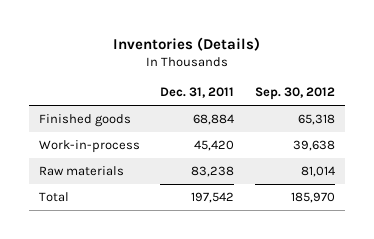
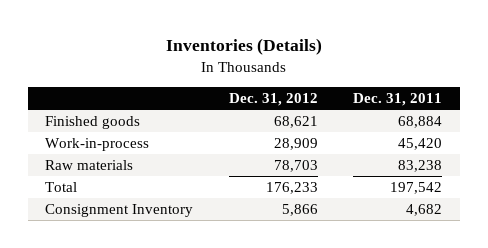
- | Dec. 31, 2011 | Sep. 30, 2012
+ | Dec. 31, 2012 | Dec. 31, 2011
+ Consignment Inventory | 5,866 | 4,682

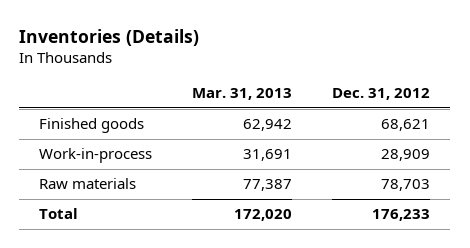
- | Dec. 31, 2012 | Dec. 31, 2011
+ | Mar. 31, 2013 | Dec. 31, 2012
- Consignment Inventory | 5,866 | 4,682

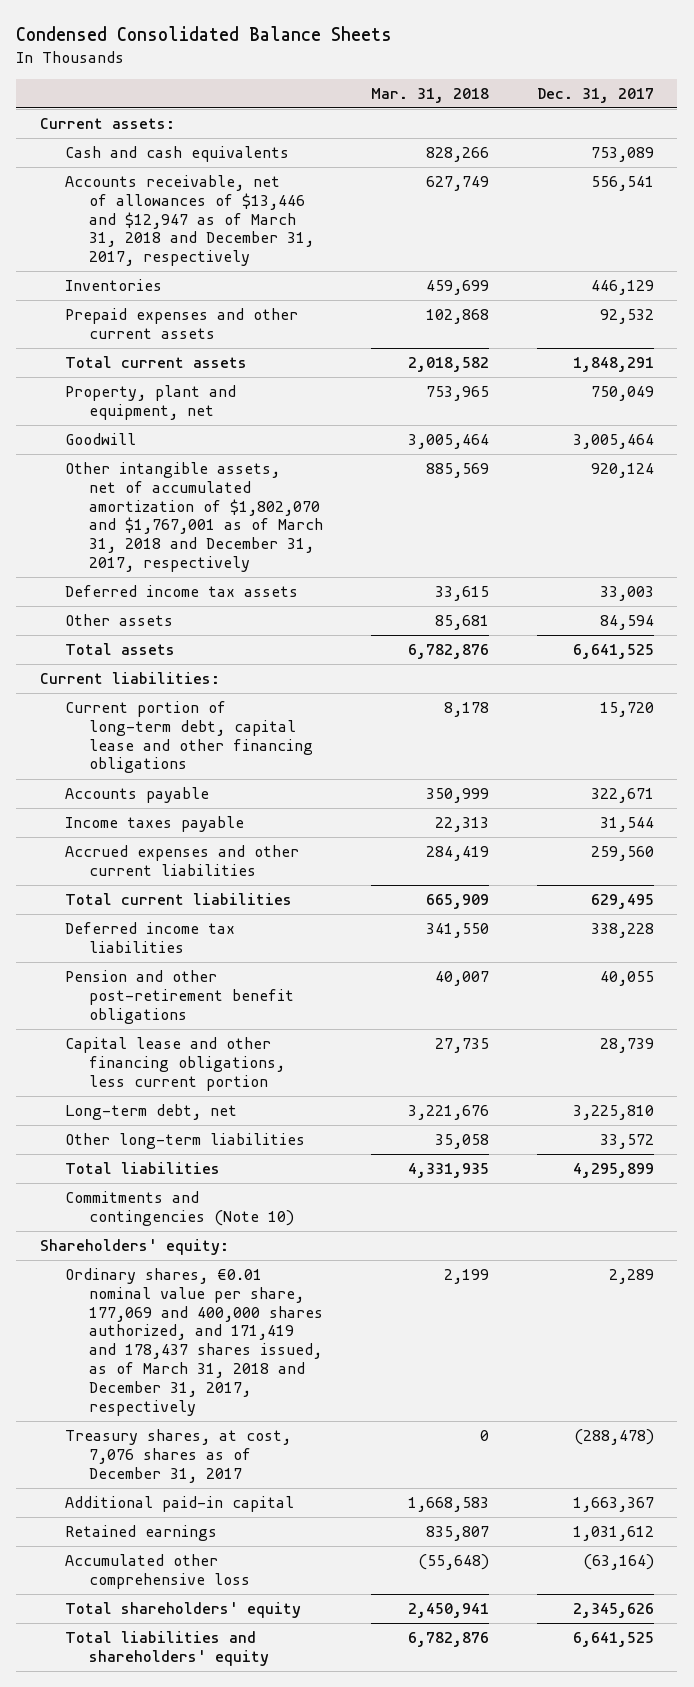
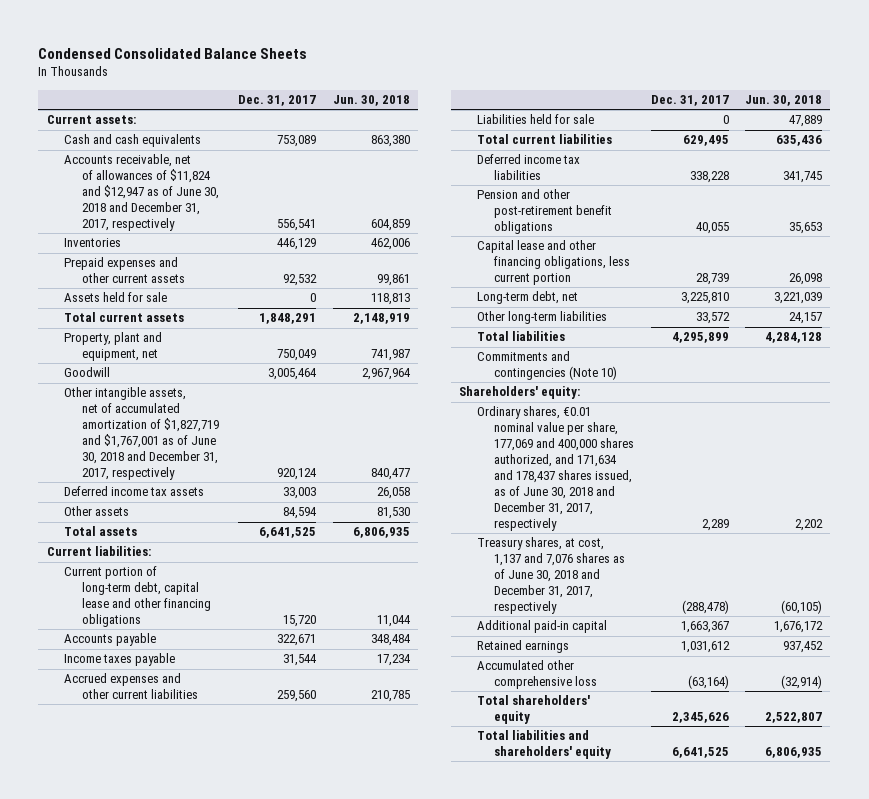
- | Mar. 31, 2018 | Dec. 31, 2017
+ | Dec. 31, 2017 | Jun. 30, 2018
- Accounts receivable, net of allowances of $13,446 and $12,947 as of March 31, 2018 and December 31, 2017, respectively | 627,749 | 556,541
+ Accounts receivable, net of allowances of $11,824 and $12,947 as of June 30, 2018 and December 31, 2017, respectively | 556,541 | 604,859
+ Assets held for sale | 0 | 118,813
- Other intangible assets, net of accumulated amortization of $1,802,070 and $1,767,001 as of March 31, 2018 and December 31, 2017, respectively | 885,569 | 920,124
+ Other intangible assets, net of accumulated amortization of $1,827,719 and $1,767,001 as of June 30, 2018 and December 31, 2017, respectively | 920,124 | 840,477
+ Liabilities held for sale | 0 | 47,889
- Ordinary shares, €0.01 nominal value per share, 177,069 and 400,000 shares authorized, and 171,419 and 178,437 shares issued, as of March 31, 2018 and December 31, 2017, respectively | 2,199 | 2,289
- Treasury shares, at cost, 7,076 shares as of December 31, 2017 | 0 | (288,478)
+ Ordinary shares, €0.01 nominal value per share, 177,069 and 400,000 shares authorized, and 171,634 and 178,437 shares issued, as of June 30, 2018 and December 31, 2017, respectively | 2,289 | 2,202
+ Treasury shares, at cost, 1,137 and 7,076 shares as of June 30, 2018 and December 31, 2017, respectively | (288,478) | (60,105)

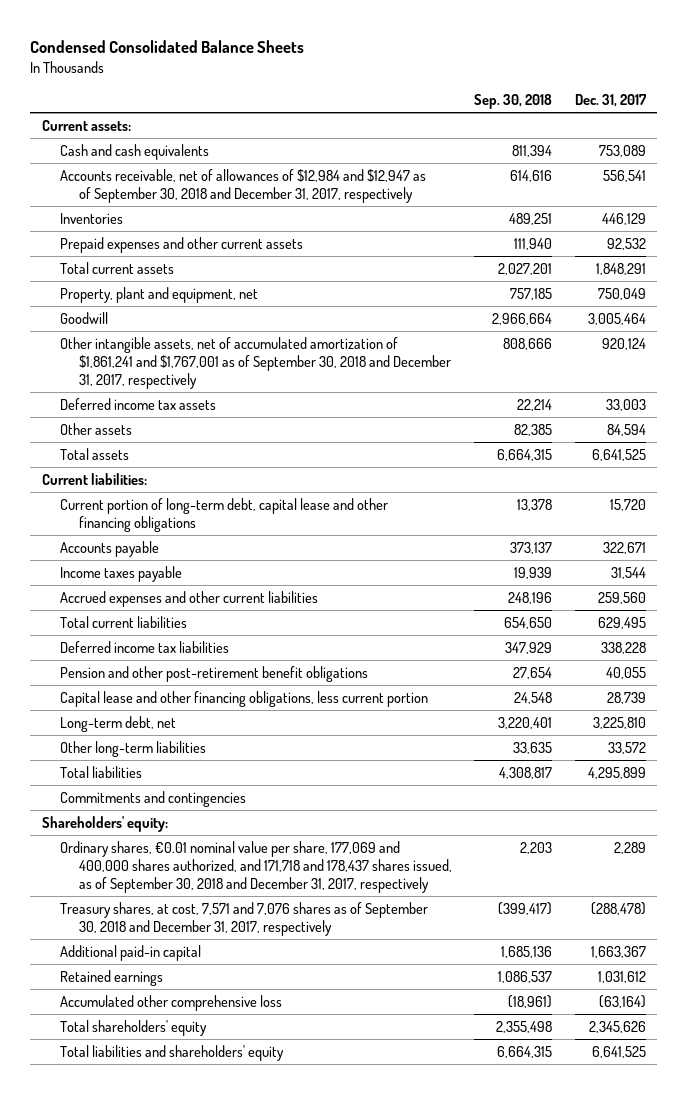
- | Dec. 31, 2017 | Jun. 30, 2018
+ | Sep. 30, 2018 | Dec. 31, 2017
- Accounts receivable, net of allowances of $11,824 and $12,947 as of June 30, 2018 and December 31, 2017, respectively | 556,541 | 604,859
+ Accounts receivable, net of allowances of $12,984 and $12,947 as of September 30, 2018 and December 31, 2017, respectively | 614,616 | 556,541
- Assets held for sale | 0 | 118,813
- Other intangible assets, net of accumulated amortization of $1,827,719 and $1,767,001 as of June 30, 2018 and December 31, 2017, respectively | 920,124 | 840,477
+ Other intangible assets, net of accumulated amortization of $1,861,241 and $1,767,001 as of September 30, 2018 and December 31, 2017, respectively | 808,666 | 920,124
- Liabilities held for sale | 0 | 47,889
- Commitments and contingencies (Note 10)
+ Commitments and contingencies
- Ordinary shares, €0.01 nominal value per share, 177,069 and 400,000 shares authorized, and 171,634 and 178,437 shares issued, as of June 30, 2018 and December 31, 2017, respectively | 2,289 | 2,202
- Treasury shares, at cost, 1,137 and 7,076 shares as of June 30, 2018 and December 31, 2017, respectively | (288,478) | (60,105)
+ Ordinary shares, €0.01 nominal value per share, 177,069 and 400,000 shares authorized, and 171,718 and 178,437 shares issued, as of September 30, 2018 and December 31, 2017, respectively | 2,203 | 2,289
+ Treasury shares, at cost, 7,571 and 7,076 shares as of September 30, 2018 and December 31, 2017, respectively | (399,417) | (288,478)

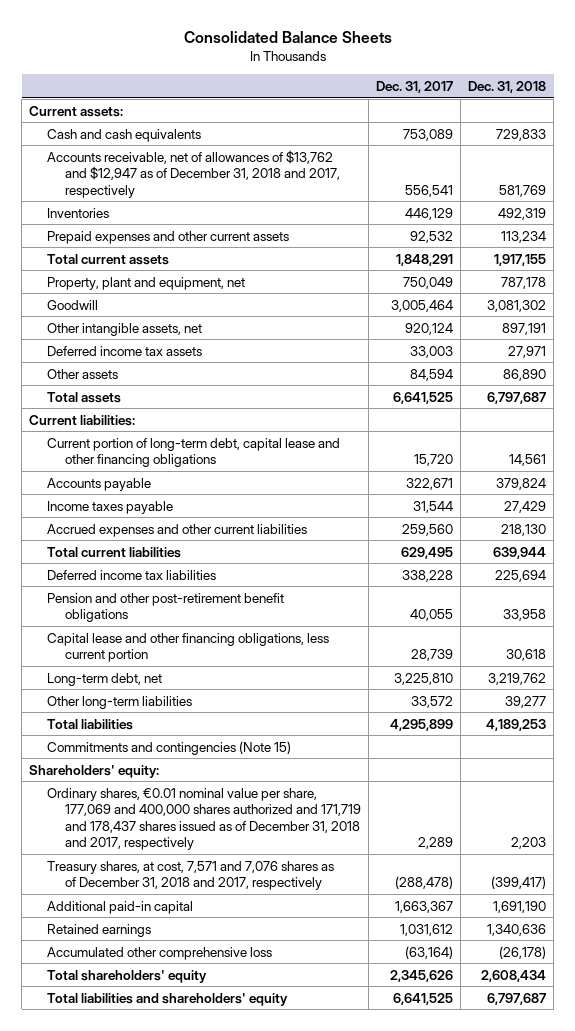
- Condensed Consolidated Balance Sheets
+ Consolidated Balance Sheets
- | Sep. 30, 2018 | Dec. 31, 2017
+ | Dec. 31, 2017 | Dec. 31, 2018
- Accounts receivable, net of allowances of $12,984 and $12,947 as of September 30, 2018 and December 31, 2017, respectively | 614,616 | 556,541
+ Accounts receivable, net of allowances of $13,762 and $12,947 as of December 31, 2018 and 2017, respectively | 556,541 | 581,769
- Other intangible assets, net of accumulated amortization of $1,861,241 and $1,767,001 as of September 30, 2018 and December 31, 2017, respectively | 808,666 | 920,124
+ Other intangible assets, net | 920,124 | 897,191
- Commitments and contingencies
+ Commitments and contingencies (Note 15)
- Ordinary shares, €0.01 nominal value per share, 177,069 and 400,000 shares authorized, and 171,718 and 178,437 shares issued, as of September 30, 2018 and December 31, 2017, respectively | 2,203 | 2,289
- Treasury shares, at cost, 7,571 and 7,076 shares as of September 30, 2018 and December 31, 2017, respectively | (399,417) | (288,478)
+ Ordinary shares, €0.01 nominal value per share, 177,069 and 400,000 shares authorized and 171,719 and 178,437 shares issued as of December 31, 2018 and 2017, respectively | 2,289 | 2,203
+ Treasury shares, at cost, 7,571 and 7,076 shares as of December 31, 2018 and 2017, respectively | (288,478) | (399,417)

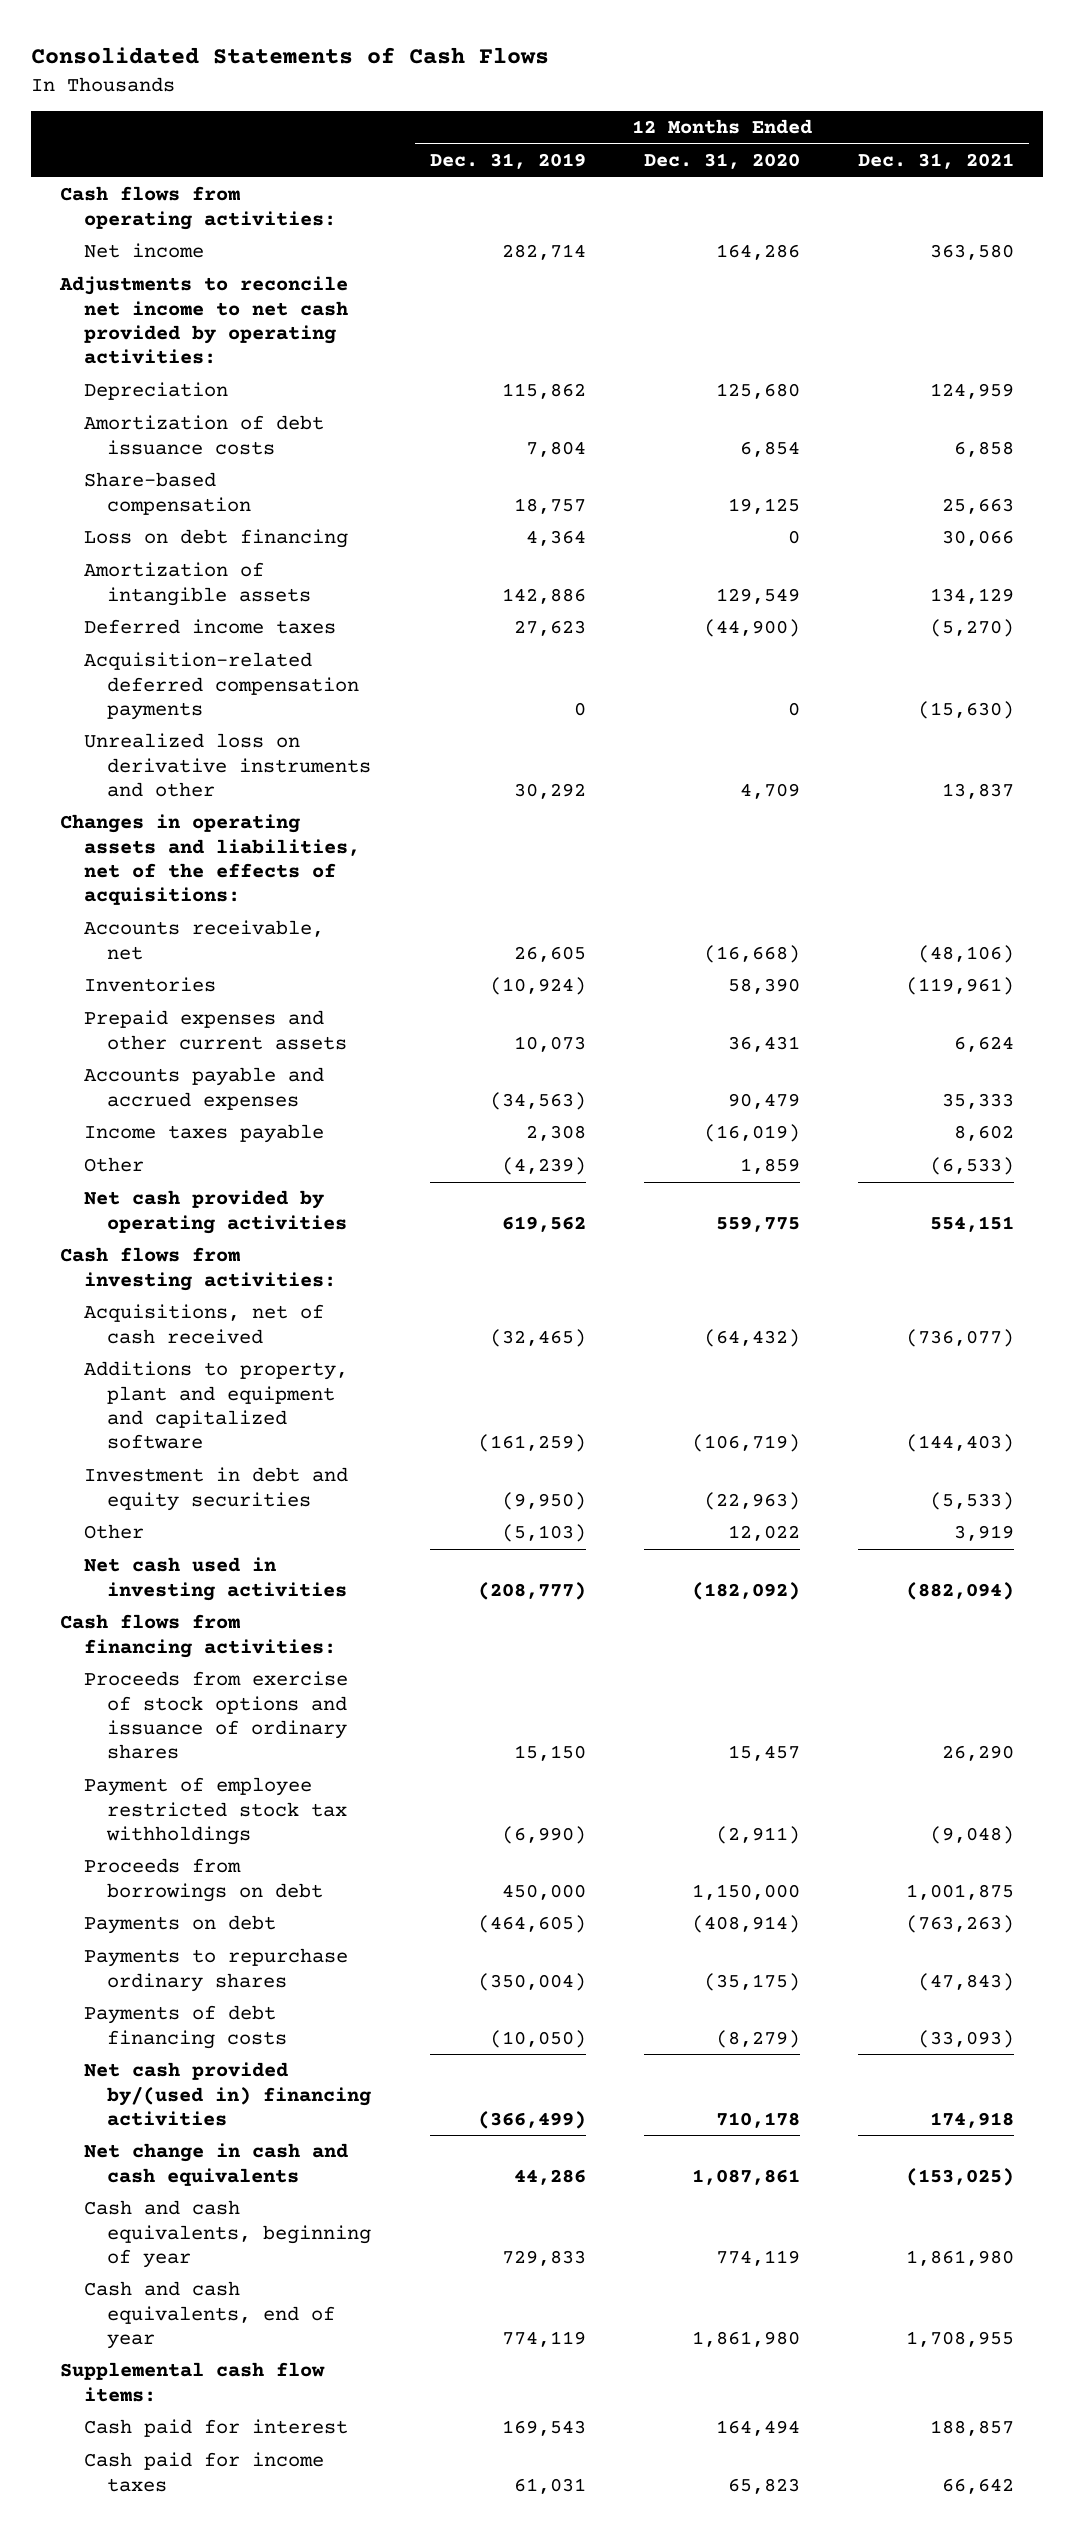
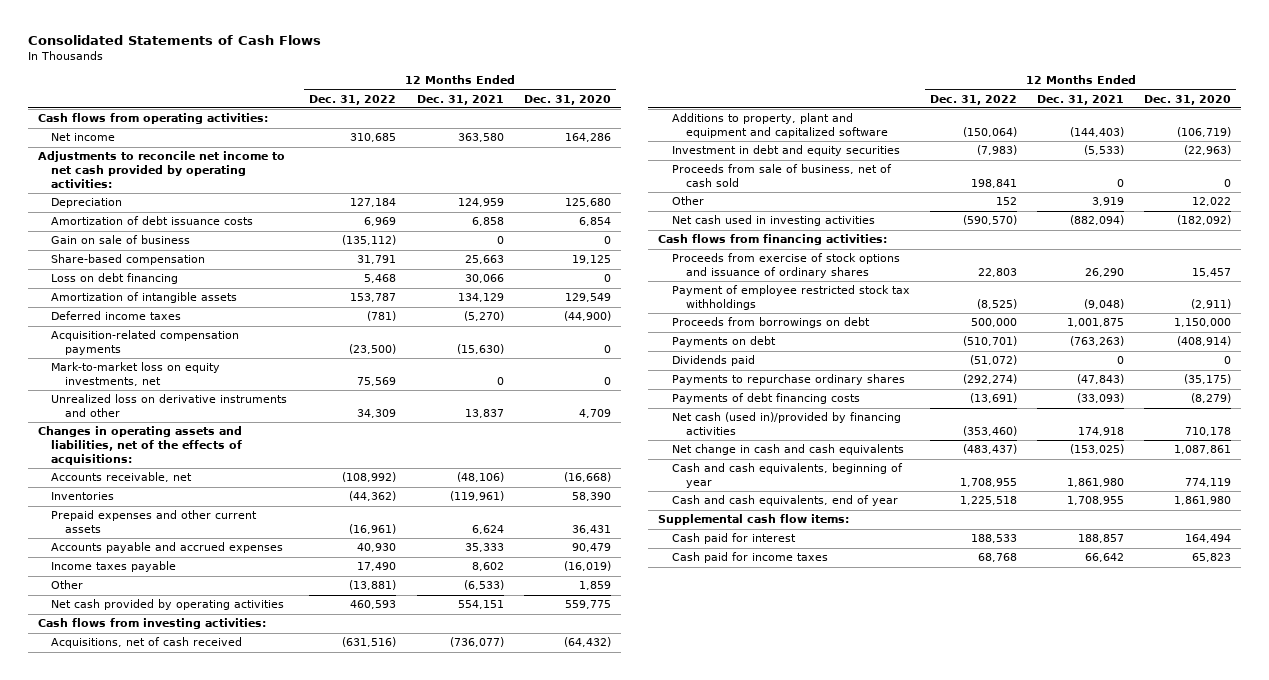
- | 12 Months Ended Dec. 31, 2019 | 12 Months Ended Dec. 31, 2020 | 12 Months Ended Dec. 31, 2021
+ | 12 Months Ended Dec. 31, 2022 | 12 Months Ended Dec. 31, 2021 | 12 Months Ended Dec. 31, 2020
+ Gain on sale of business | (135,112) | 0 | 0
- Acquisition-related deferred compensation payments | 0 | 0 | (15,630)
+ Acquisition-related compensation payments | (23,500) | (15,630) | 0
+ Mark-to-market loss on equity investments, net | 75,569 | 0 | 0
+ Proceeds from sale of business, net of cash sold | 198,841 | 0 | 0
+ Dividends paid | (51,072) | 0 | 0
- Net cash provided by/(used in) financing activities | (366,499) | 710,178 | 174,918
+ Net cash (used in)/provided by financing activities | (353,460) | 174,918 | 710,178

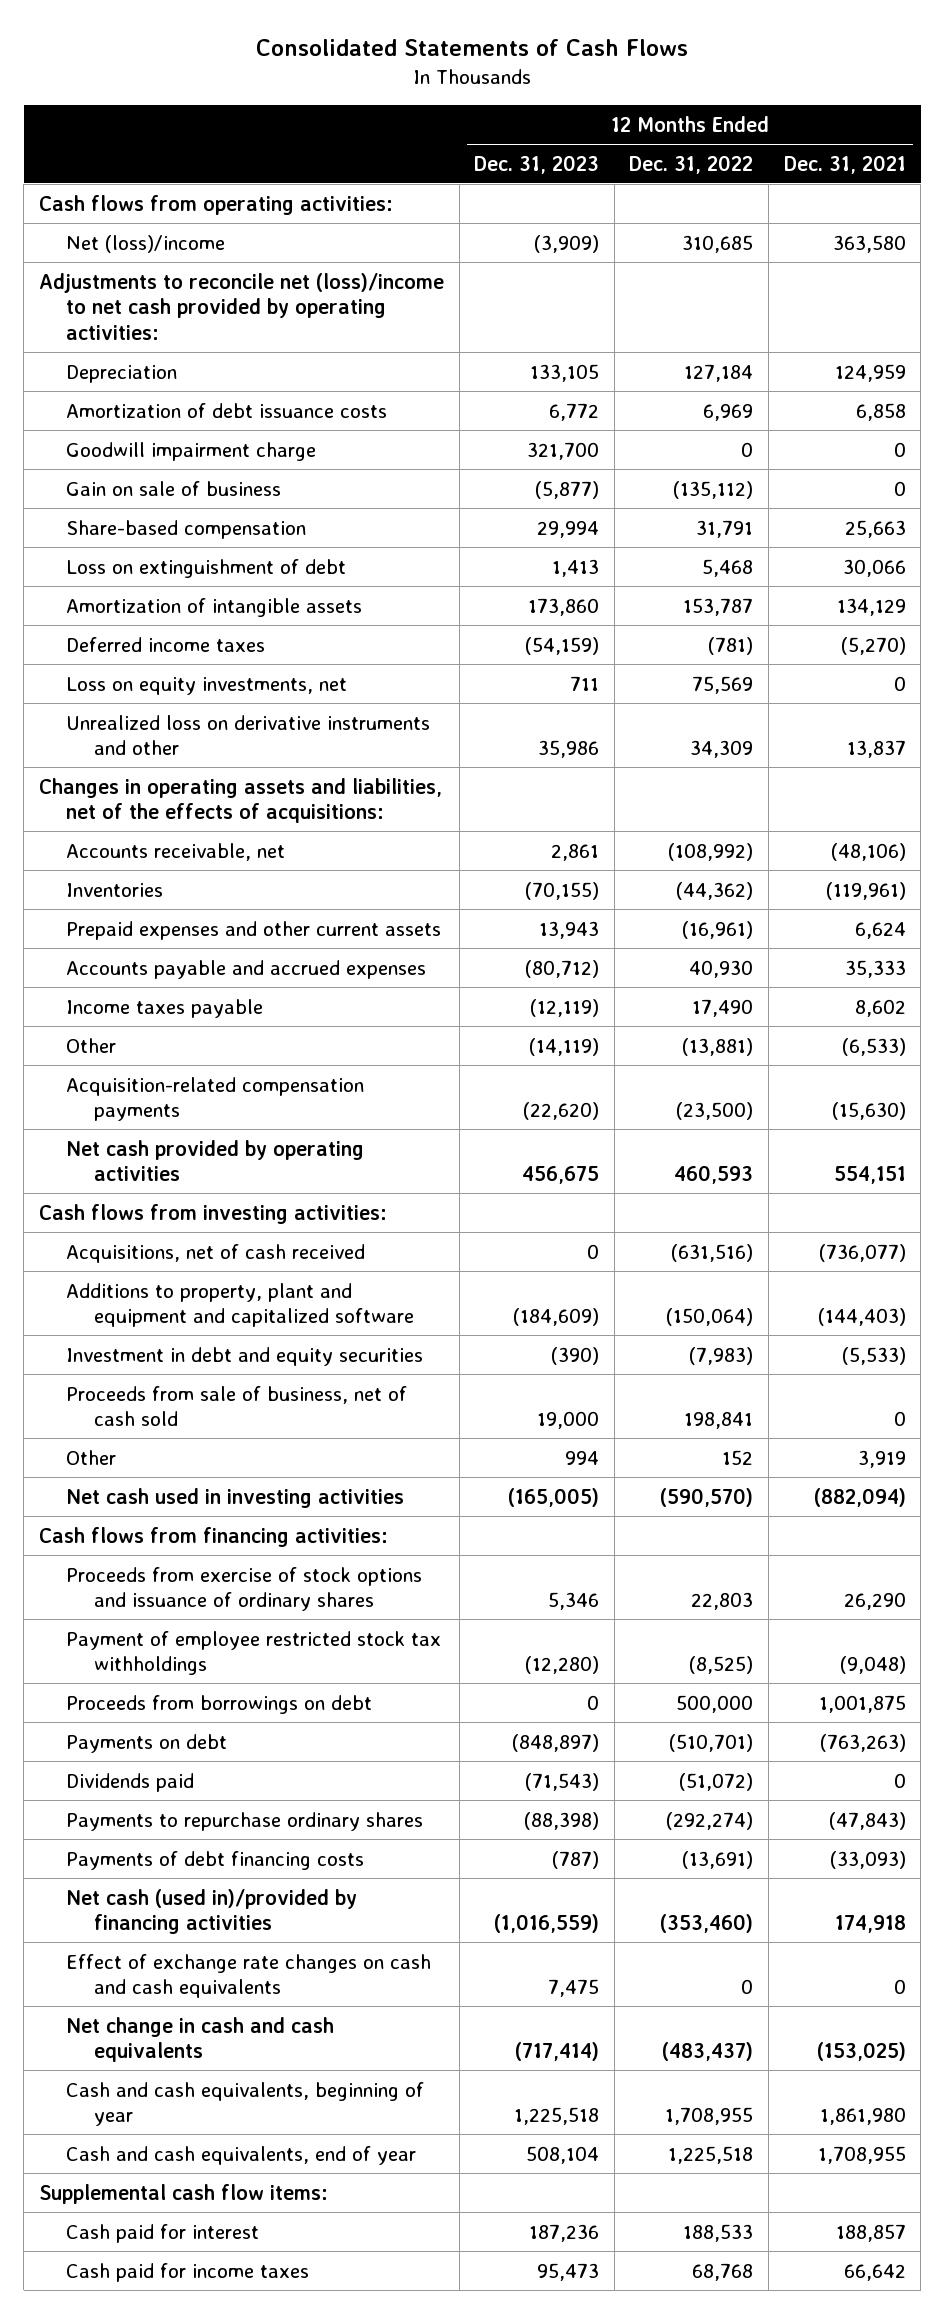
- | 12 Months Ended Dec. 31, 2022 | 12 Months Ended Dec. 31, 2021 | 12 Months Ended Dec. 31, 2020
+ | 12 Months Ended Dec. 31, 2023 | 12 Months Ended Dec. 31, 2022 | 12 Months Ended Dec. 31, 2021
- Net income | 310,685 | 363,580 | 164,286
- Adjustments to reconcile net income to net cash provided by operating activities:
+ Net (loss)/income | (3,909) | 310,685 | 363,580
+ Adjustments to reconcile net (loss)/income to net cash provided by operating activities:
+ Goodwill impairment charge | 321,700 | 0 | 0
- Loss on debt financing | 5,468 | 30,066 | 0
+ Loss on extinguishment of debt | 1,413 | 5,468 | 30,066
- Mark-to-market loss on equity investments, net | 75,569 | 0 | 0
+ Loss on equity investments, net | 711 | 75,569 | 0
moved down: Acquisition-related compensation payments | (22,620) | (23,500) | (15,630)
+ Effect of exchange rate changes on cash and cash equivalents | 7,475 | 0 | 0

